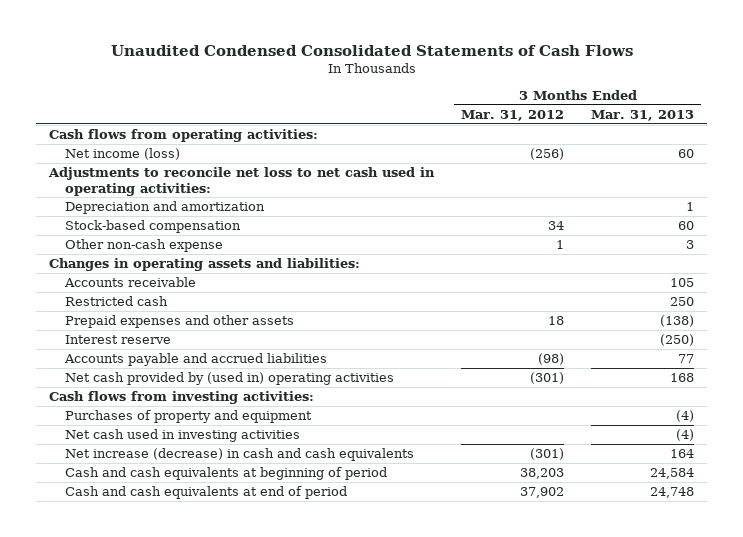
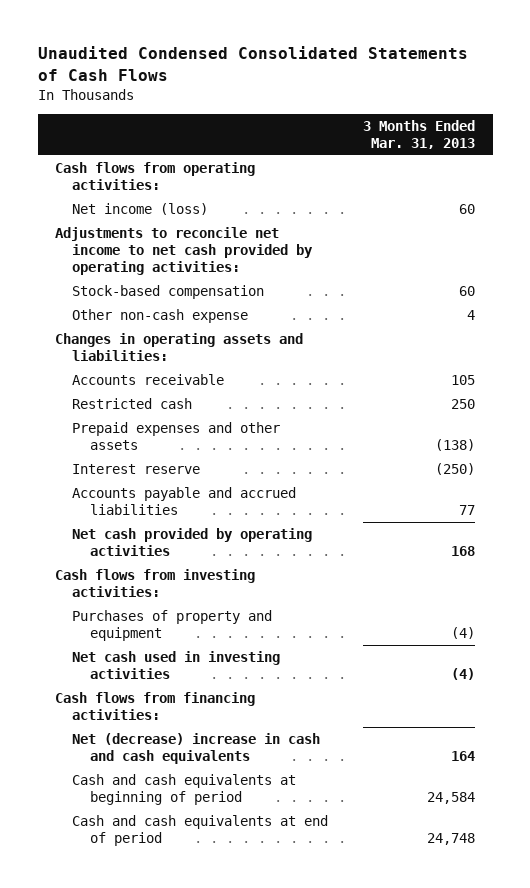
- | 3 Months Ended Mar. 31, 2012 | 3 Months Ended Mar. 31, 2013
+ | 3 Months Ended Mar. 31, 2013
- Adjustments to reconcile net loss to net cash used in operating activities:
- Depreciation and amortization | | 1
+ Adjustments to reconcile net income to net cash provided by operating activities:
- Other non-cash expense | 1 | 3
+ Other non-cash expense | 4
- Net cash provided by (used in) operating activities | (301) | 168
+ Net cash provided by operating activities | 168
- Net increase (decrease) in cash and cash equivalents | (301) | 164
+ Cash flows from financing activities:
+ Net (decrease) increase in cash and cash equivalents | 164

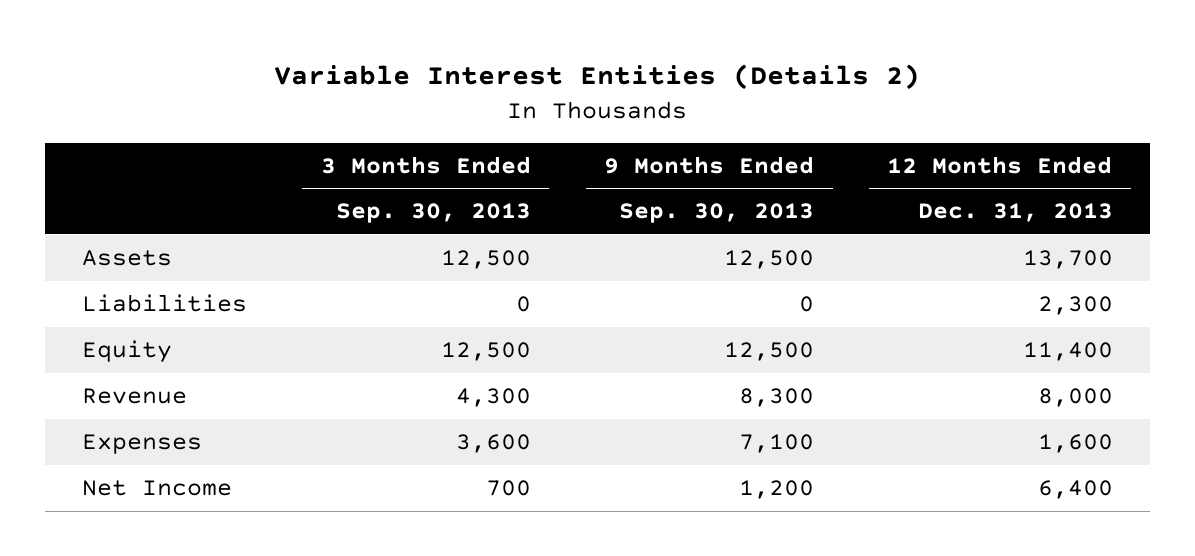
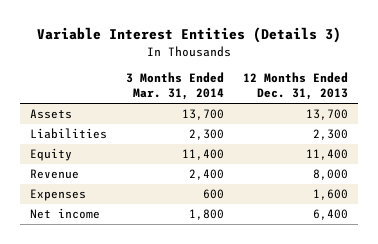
- Variable Interest Entities (Details 2)
+ Variable Interest Entities (Details 3)
- | 3 Months Ended Sep. 30, 2013 | 9 Months Ended Sep. 30, 2013 | 12 Months Ended Dec. 31, 2013
+ | 3 Months Ended Mar. 31, 2014 | 12 Months Ended Dec. 31, 2013
- Net Income | 700 | 1,200 | 6,400
+ Net income | 1,800 | 6,400

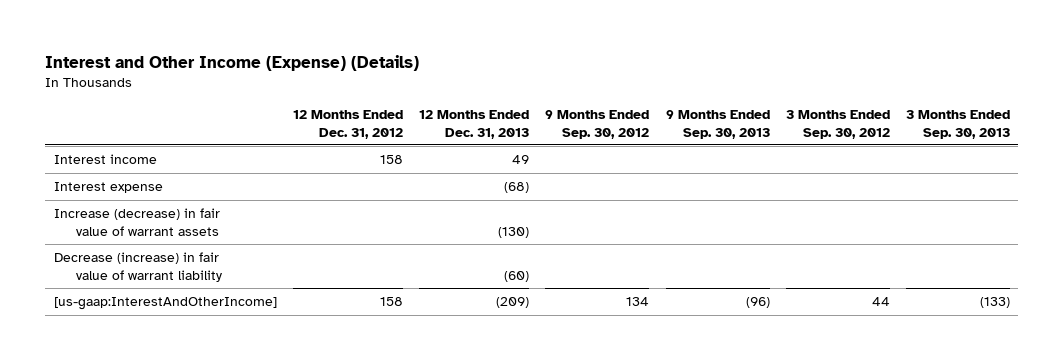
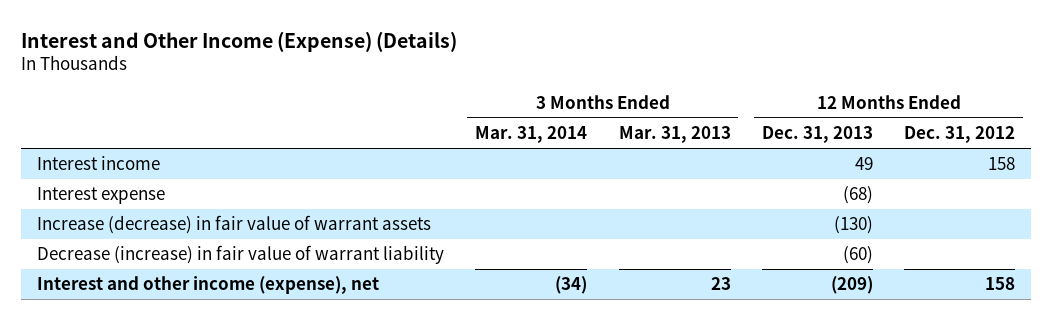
- | 12 Months Ended Dec. 31, 2012 | 12 Months Ended Dec. 31, 2013 | 9 Months Ended Sep. 30, 2012 | 9 Months Ended Sep. 30, 2013 | 3 Months Ended Sep. 30, 2012 | 3 Months Ended Sep. 30, 2013
+ | 3 Months Ended Mar. 31, 2014 | 3 Months Ended Mar. 31, 2013 | 12 Months Ended Dec. 31, 2013 | 12 Months Ended Dec. 31, 2012
- [us-gaap:InterestAndOtherIncome] | 158 | (209) | 134 | (96) | 44 | (133)
+ Interest and other income (expense), net | (34) | 23 | (209) | 158

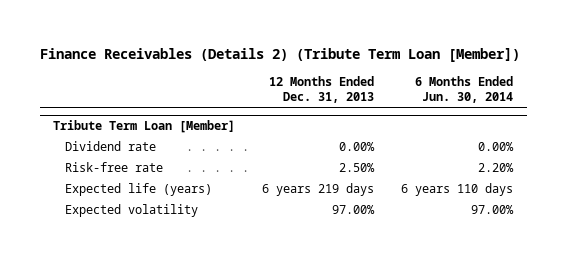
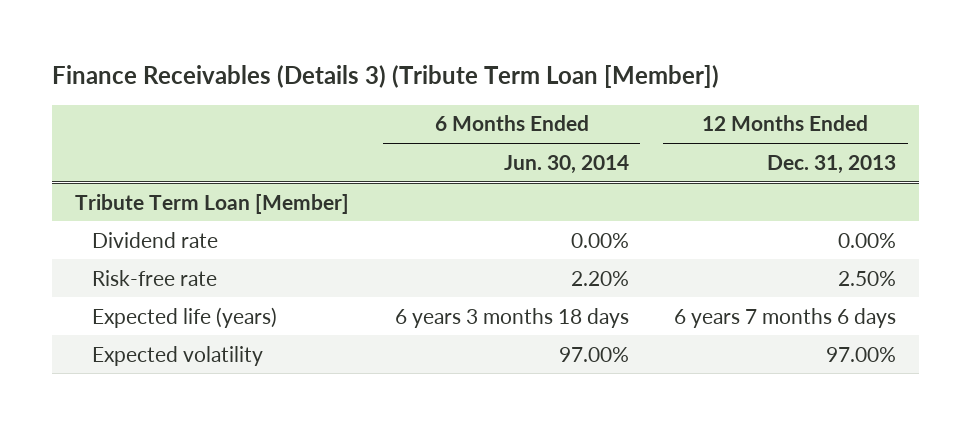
- Finance Receivables (Details 2) (Tribute Term Loan [Member])
+ Finance Receivables (Details 3) (Tribute Term Loan [Member])
- | 12 Months Ended Dec. 31, 2013 | 6 Months Ended Jun. 30, 2014
+ | 6 Months Ended Jun. 30, 2014 | 12 Months Ended Dec. 31, 2013
@ Tribute Term Loan [Member]
- Expected life (years) | 6 years 219 days | 6 years 110 days
+ Expected life (years) | 6 years 3 months 18 days | 6 years 7 months 6 days

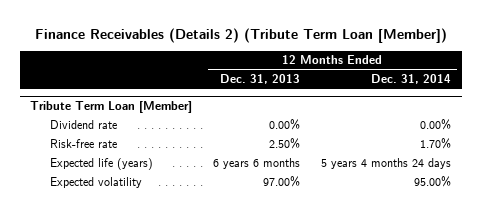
- Finance Receivables (Details 3) (Tribute Term Loan [Member])
+ Finance Receivables (Details 2) (Tribute Term Loan [Member])
- | 6 Months Ended Jun. 30, 2014 | 12 Months Ended Dec. 31, 2013
+ | 12 Months Ended Dec. 31, 2013 | 12 Months Ended Dec. 31, 2014
@ Tribute Term Loan [Member]
- Expected life (years) | 6 years 3 months 18 days | 6 years 7 months 6 days
+ Expected life (years) | 6 years 6 months | 5 years 4 months 24 days

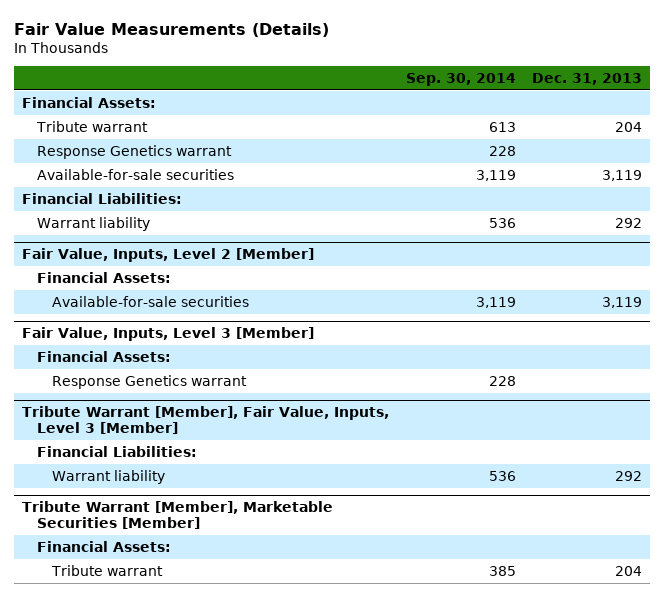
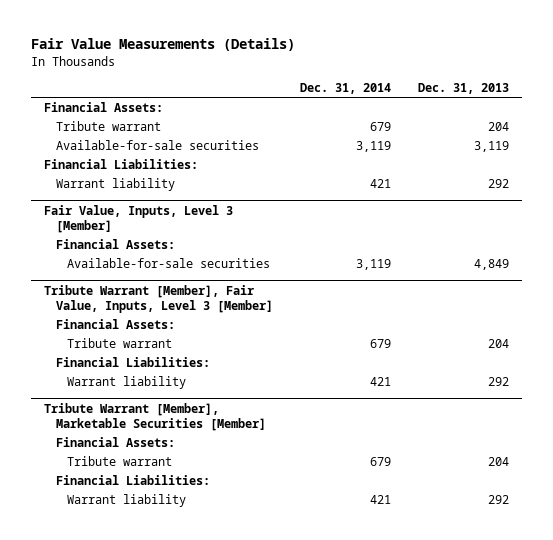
- | Sep. 30, 2014 | Dec. 31, 2013
+ | Dec. 31, 2014 | Dec. 31, 2013
- Response Genetics warrant | 228 |
- Fair Value, Inputs, Level 2 [Member]
- Financial Assets:
- Available-for-sale securities | 3,119 | 3,119
@ Fair Value, Inputs, Level 3 [Member]
- Response Genetics warrant | 228 |
+ Available-for-sale securities | 3,119 | 4,849
@ Tribute Warrant [Member], Fair Value, Inputs, Level 3 [Member]
+ Financial Assets:
+ Tribute warrant | 679 | 204
@ Tribute Warrant [Member], Marketable Securities [Member]
+ Financial Liabilities:
+ Warrant liability | 421 | 292

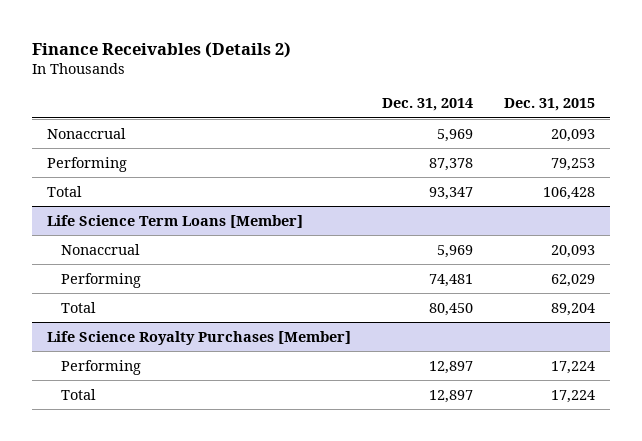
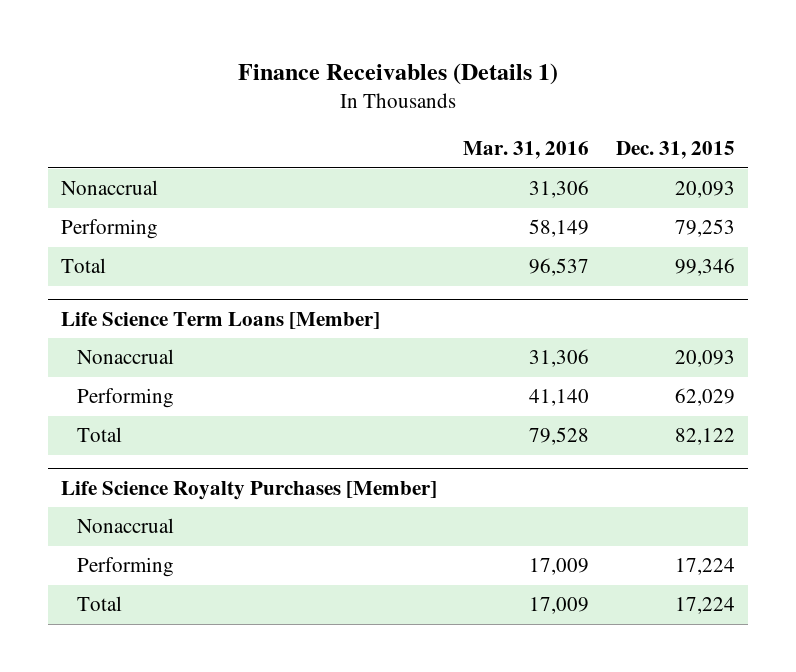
- Finance Receivables (Details 2)
+ Finance Receivables (Details 1)
- | Dec. 31, 2014 | Dec. 31, 2015
+ | Mar. 31, 2016 | Dec. 31, 2015
- Total | 93,347 | 106,428
+ Total | 96,537 | 99,346
@ Life Science Term Loans [Member]
- Total | 80,450 | 89,204
+ Total | 79,528 | 82,122
@ Life Science Royalty Purchases [Member]
+ Nonaccrual

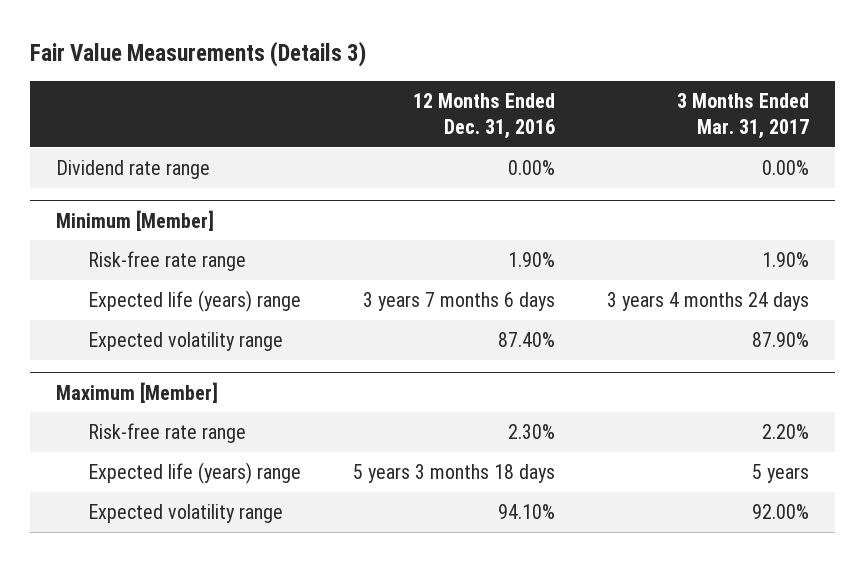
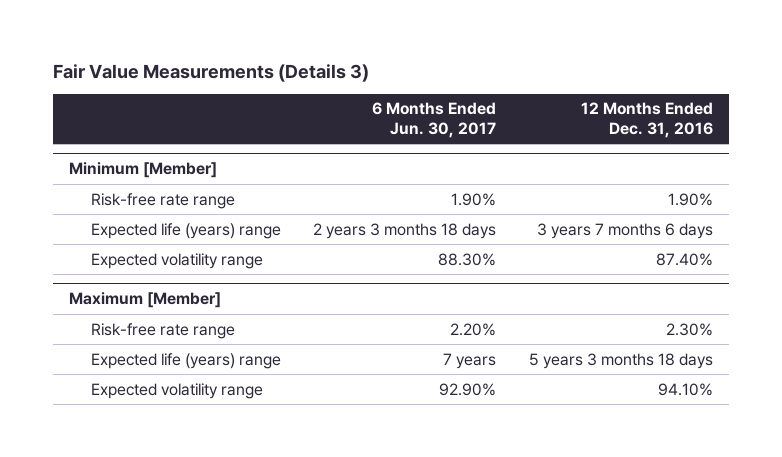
- | 12 Months Ended Dec. 31, 2016 | 3 Months Ended Mar. 31, 2017
+ | 6 Months Ended Jun. 30, 2017 | 12 Months Ended Dec. 31, 2016
- Dividend rate range | 0.00% | 0.00%

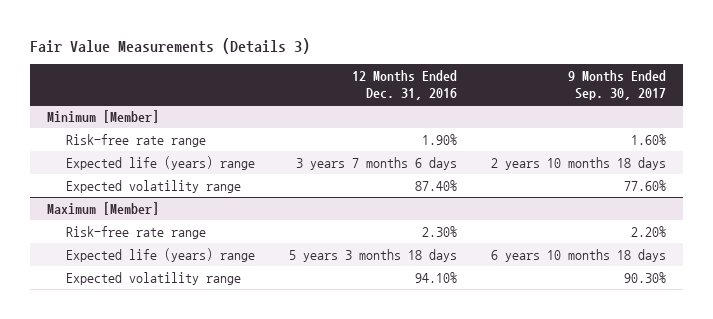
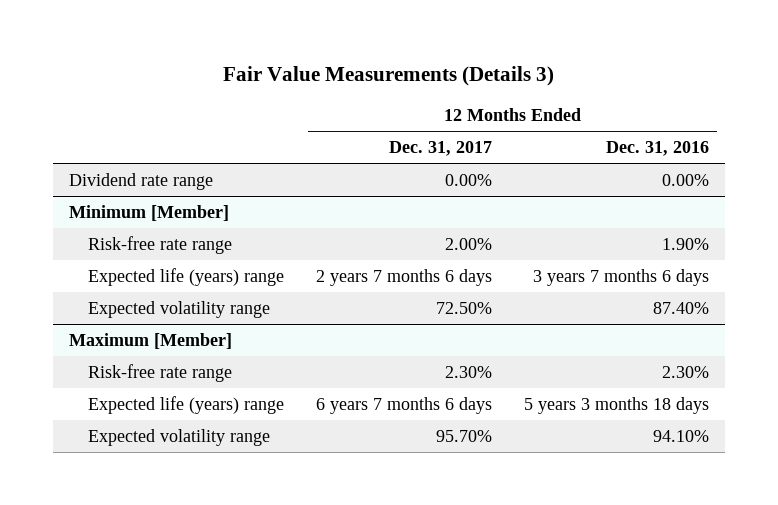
- | 12 Months Ended Dec. 31, 2016 | 9 Months Ended Sep. 30, 2017
+ | 12 Months Ended Dec. 31, 2017 | 12 Months Ended Dec. 31, 2016
+ Dividend rate range | 0.00% | 0.00%

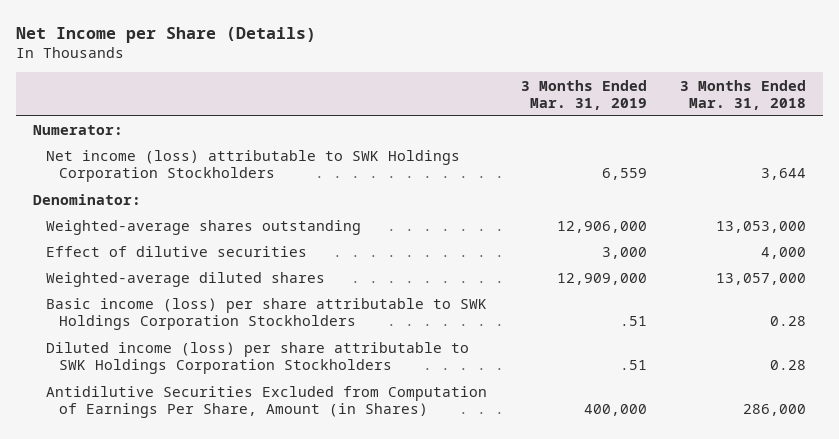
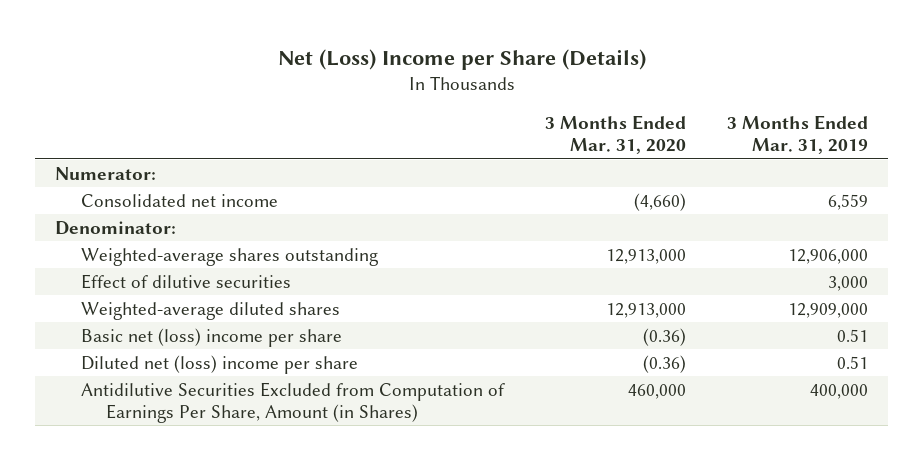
- Net Income per Share (Details)
+ Net (Loss) Income per Share (Details)
- | 3 Months Ended Mar. 31, 2019 | 3 Months Ended Mar. 31, 2018
+ | 3 Months Ended Mar. 31, 2020 | 3 Months Ended Mar. 31, 2019
- Net income (loss) attributable to SWK Holdings Corporation Stockholders | 6,559 | 3,644
+ Consolidated net income | (4,660) | 6,559
- Basic income (loss) per share attributable to SWK Holdings Corporation Stockholders | .51 | 0.28
- Diluted income (loss) per share attributable to SWK Holdings Corporation Stockholders | .51 | 0.28
+ Basic net (loss) income per share | (0.36) | 0.51
+ Diluted net (loss) income per share | (0.36) | 0.51

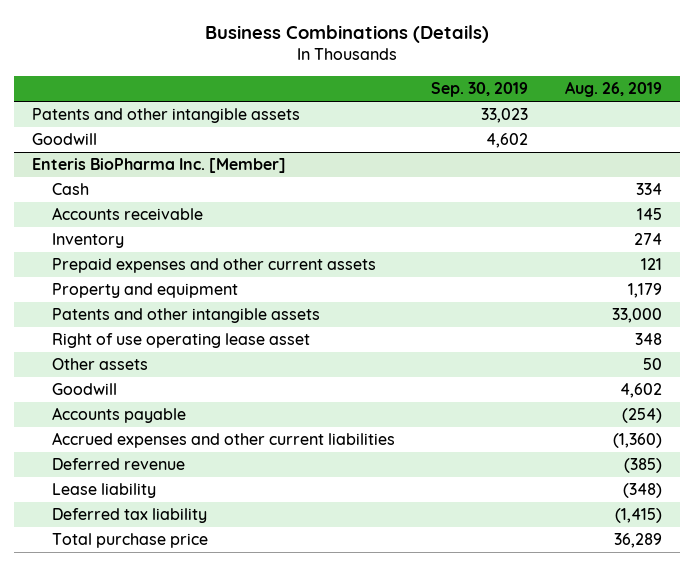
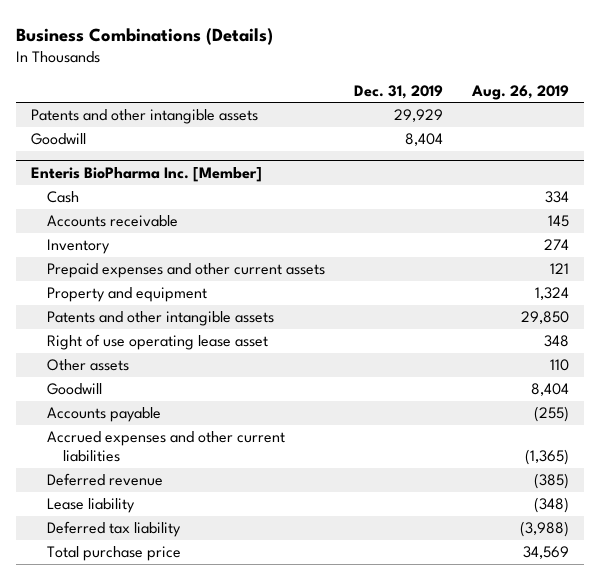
- | Sep. 30, 2019 | Aug. 26, 2019
+ | Dec. 31, 2019 | Aug. 26, 2019
@ Enteris BioPharma Inc. [Member]
- Property and equipment | | 1,179
- Patents and other intangible assets | | 33,000
+ Property and equipment | | 1,324
+ Patents and other intangible assets | | 29,850
- Other assets | | 50
- Goodwill | | 4,602
- Accounts payable | | (254)
- Accrued expenses and other current liabilities | | (1,360)
+ Other assets | | 110
+ Goodwill | | 8,404
+ Accounts payable | | (255)
+ Accrued expenses and other current liabilities | | (1,365)
- Deferred tax liability | | (1,415)
- Total purchase price | | 36,289
+ Deferred tax liability | | (3,988)
+ Total purchase price | | 34,569

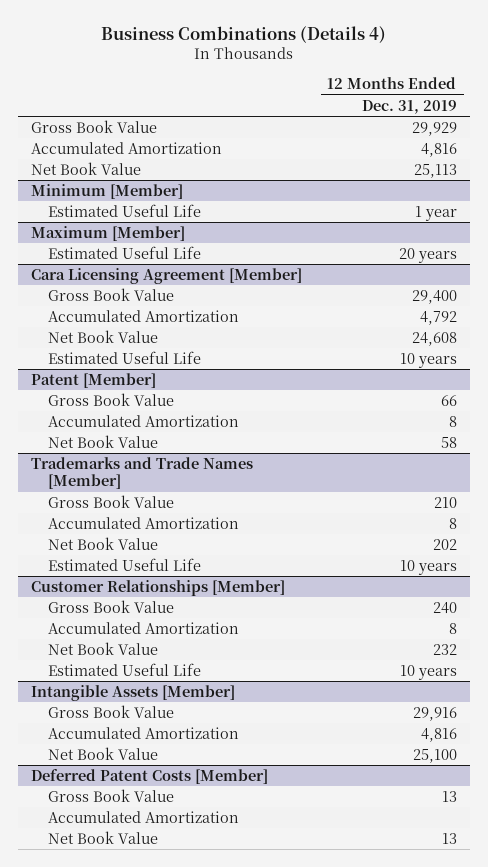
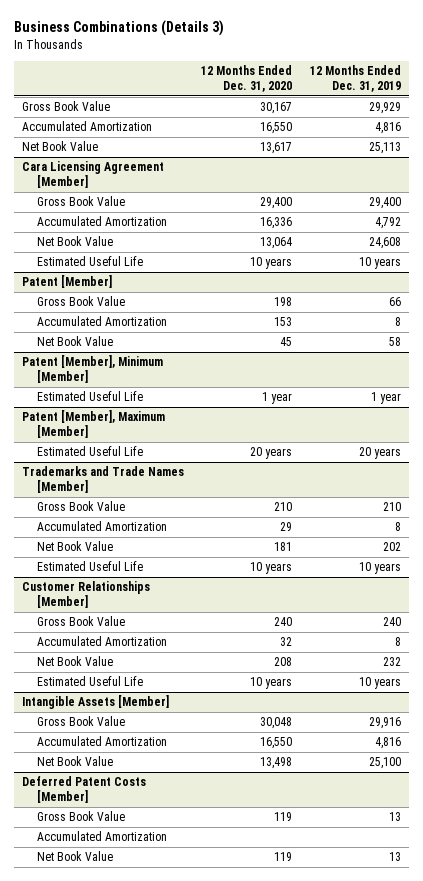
- Business Combinations (Details 4)
+ Business Combinations (Details 3)
- | 12 Months Ended Dec. 31, 2019
+ | 12 Months Ended Dec. 31, 2020 | 12 Months Ended Dec. 31, 2019
- Minimum [Member]
- Estimated Useful Life | 1 year
- Maximum [Member]
- Estimated Useful Life | 20 years
+ Patent [Member], Minimum [Member]
+ Estimated Useful Life | 1 year | 1 year
+ Patent [Member], Maximum [Member]
+ Estimated Useful Life | 20 years | 20 years

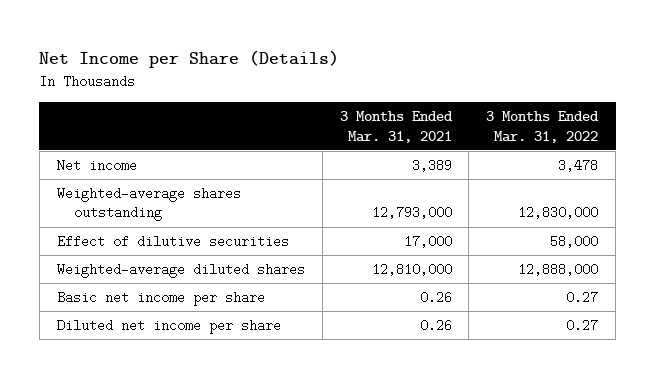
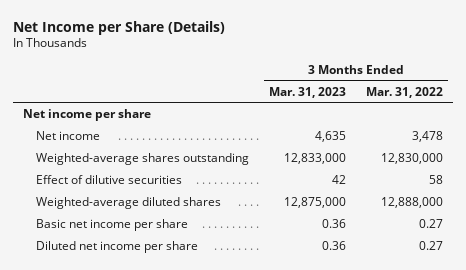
- | 3 Months Ended Mar. 31, 2021 | 3 Months Ended Mar. 31, 2022
+ | 3 Months Ended Mar. 31, 2023 | 3 Months Ended Mar. 31, 2022
+ Net income per share
- Effect of dilutive securities | 17,000 | 58,000
+ Effect of dilutive securities | 42 | 58

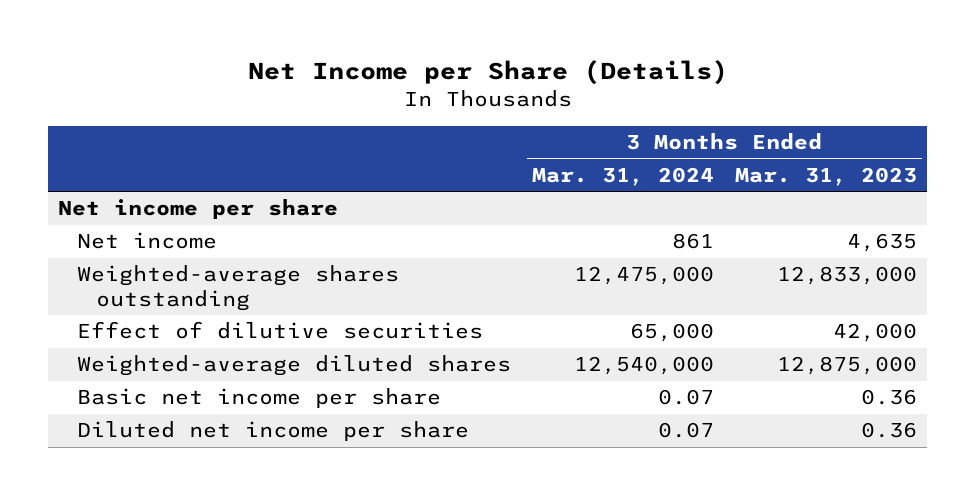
- | 3 Months Ended Mar. 31, 2023 | 3 Months Ended Mar. 31, 2022
+ | 3 Months Ended Mar. 31, 2024 | 3 Months Ended Mar. 31, 2023
- Effect of dilutive securities | 42 | 58
+ Effect of dilutive securities | 65,000 | 42,000

